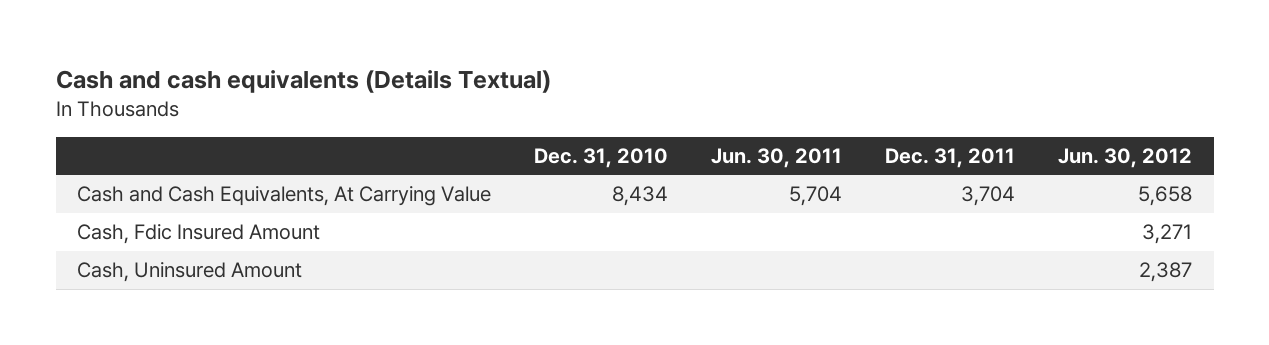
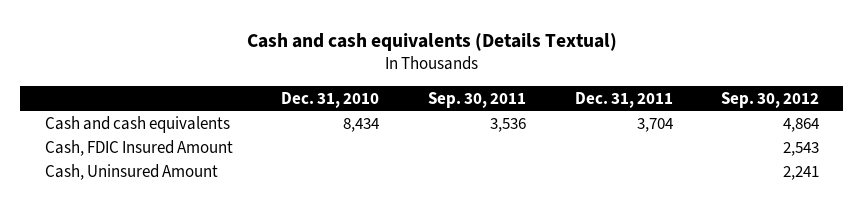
- | Dec. 31, 2010 | Jun. 30, 2011 | Dec. 31, 2011 | Jun. 30, 2012
+ | Dec. 31, 2010 | Sep. 30, 2011 | Dec. 31, 2011 | Sep. 30, 2012
- Cash and Cash Equivalents, At Carrying Value | 8,434 | 5,704 | 3,704 | 5,658
- Cash, Fdic Insured Amount | | | | 3,271
+ Cash and cash equivalents | 8,434 | 3,536 | 3,704 | 4,864
+ Cash, FDIC Insured Amount | | | | 2,543

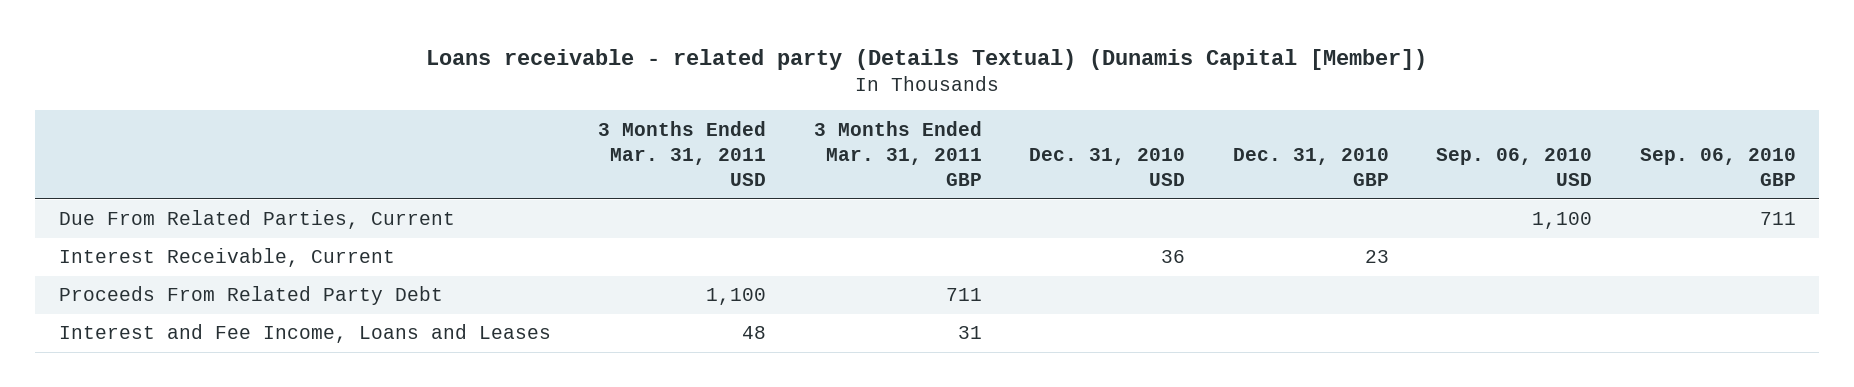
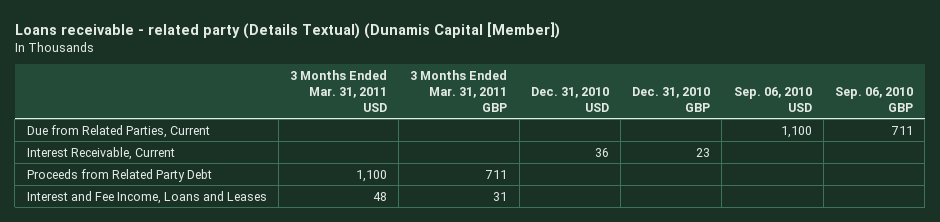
- Due From Related Parties, Current | | | | | 1,100 | 711
+ Due from Related Parties, Current | | | | | 1,100 | 711
- Proceeds From Related Party Debt | 1,100 | 711 | | | |
+ Proceeds from Related Party Debt | 1,100 | 711 | | | |

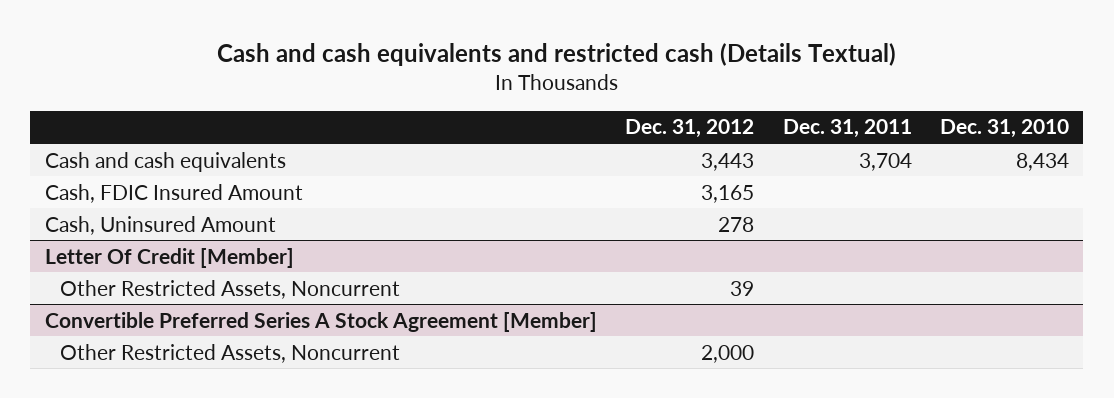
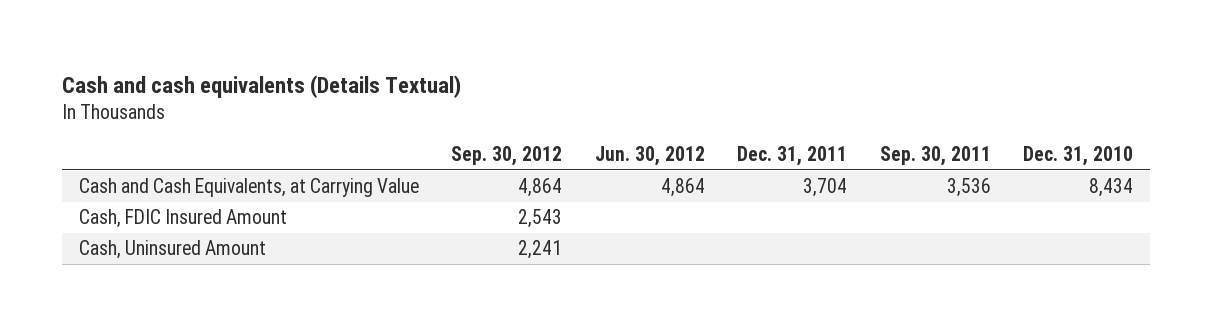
- Cash and cash equivalents and restricted cash (Details Textual)
+ Cash and cash equivalents (Details Textual)
- | Dec. 31, 2012 | Dec. 31, 2011 | Dec. 31, 2010
+ | Sep. 30, 2012 | Jun. 30, 2012 | Dec. 31, 2011 | Sep. 30, 2011 | Dec. 31, 2010
- Cash and cash equivalents | 3,443 | 3,704 | 8,434
+ Cash and Cash Equivalents, at Carrying Value | 4,864 | 4,864 | 3,704 | 3,536 | 8,434
- Letter Of Credit [Member]
- Other Restricted Assets, Noncurrent | 39 | |
- Convertible Preferred Series A Stock Agreement [Member]
- Other Restricted Assets, Noncurrent | 2,000 | |

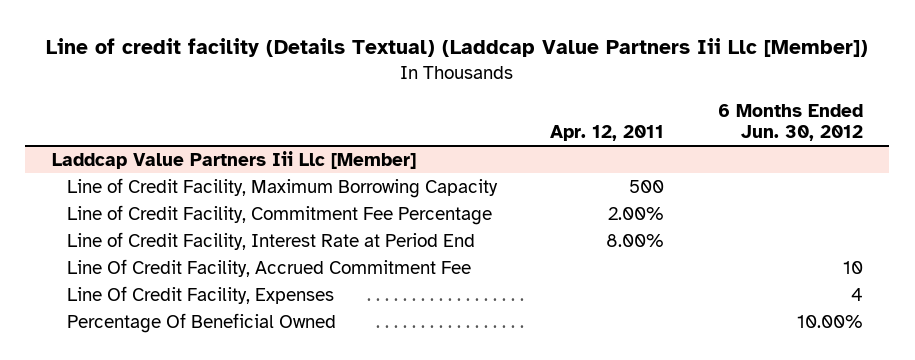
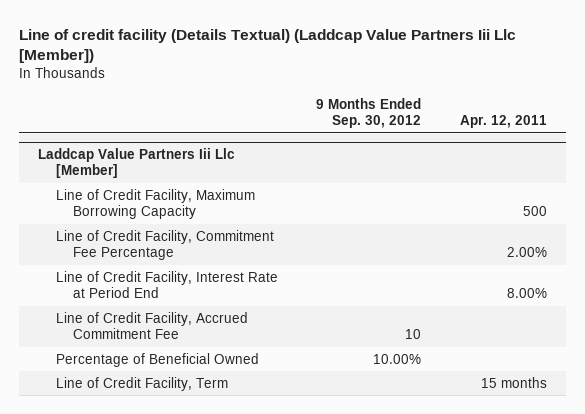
- | Apr. 12, 2011 | 6 Months Ended Jun. 30, 2012
+ | 9 Months Ended Sep. 30, 2012 | Apr. 12, 2011
@ Laddcap Value Partners Iii Llc [Member]
- Line Of Credit Facility, Accrued Commitment Fee | | 10
- Line Of Credit Facility, Expenses | | 4
- Percentage Of Beneficial Owned | | 10.00%
+ Line of Credit Facility, Accrued Commitment Fee | 10 |
+ Percentage of Beneficial Owned | 10.00% |
+ Line of Credit Facility, Term | | 15 months

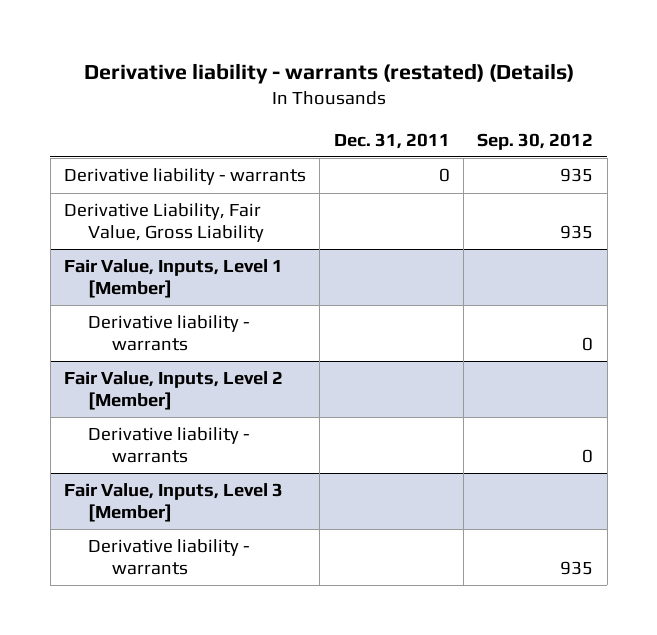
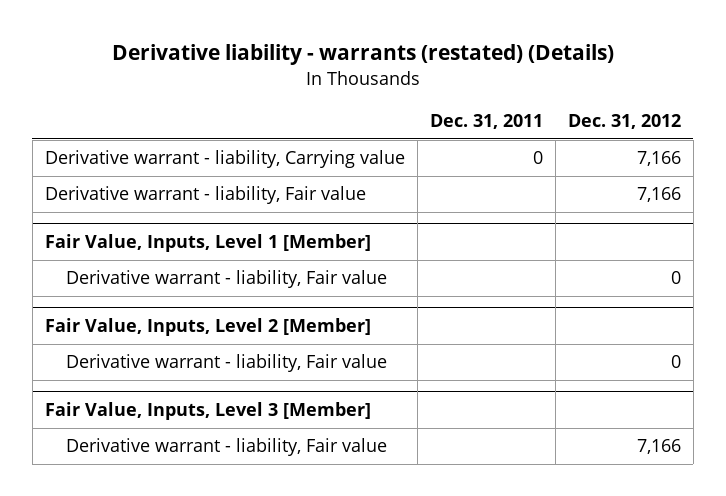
- | Dec. 31, 2011 | Sep. 30, 2012
+ | Dec. 31, 2011 | Dec. 31, 2012
- Derivative liability - warrants | 0 | 935
- Derivative Liability, Fair Value, Gross Liability | | 935
+ Derivative warrant - liability, Carrying value | 0 | 7,166
+ Derivative warrant - liability, Fair value | | 7,166
@ Fair Value, Inputs, Level 1 [Member]
- Derivative liability - warrants | | 0
+ Derivative warrant - liability, Fair value | | 0
@ Fair Value, Inputs, Level 2 [Member]
- Derivative liability - warrants | | 0
+ Derivative warrant - liability, Fair value | | 0
@ Fair Value, Inputs, Level 3 [Member]
- Derivative liability - warrants | | 935
+ Derivative warrant - liability, Fair value | | 7,166

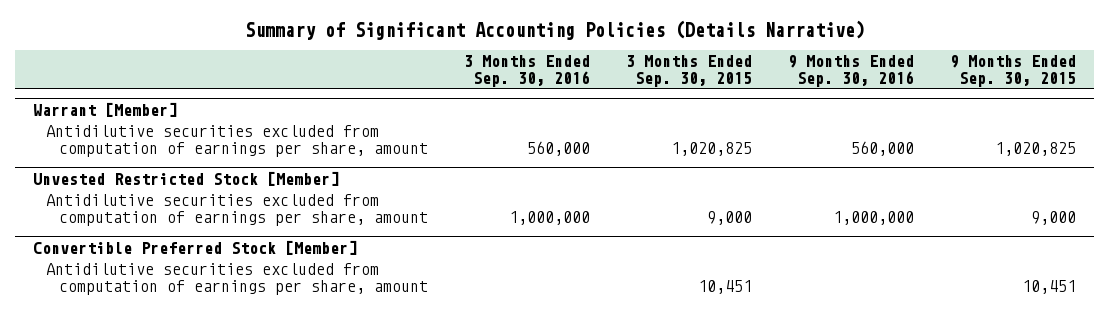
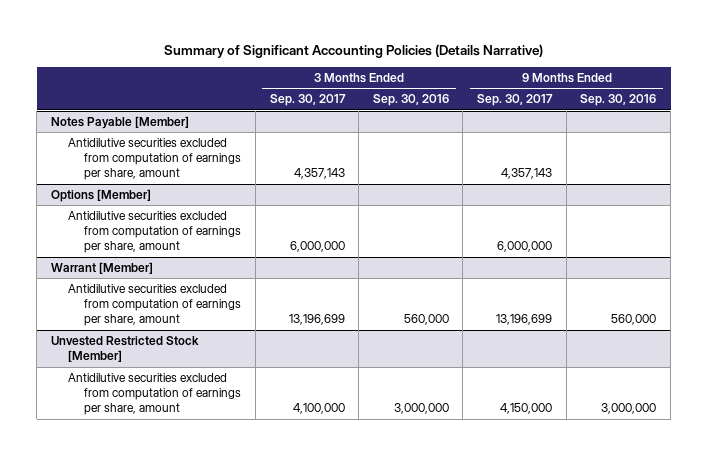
- | 3 Months Ended Sep. 30, 2016 | 3 Months Ended Sep. 30, 2015 | 9 Months Ended Sep. 30, 2016 | 9 Months Ended Sep. 30, 2015
+ | 3 Months Ended Sep. 30, 2017 | 3 Months Ended Sep. 30, 2016 | 9 Months Ended Sep. 30, 2017 | 9 Months Ended Sep. 30, 2016
+ Notes Payable [Member]
+ Antidilutive securities excluded from computation of earnings per share, amount | 4,357,143 | | 4,357,143 |
+ Options [Member]
+ Antidilutive securities excluded from computation of earnings per share, amount | 6,000,000 | | 6,000,000 |
@ Unvested Restricted Stock [Member]
- Antidilutive securities excluded from computation of earnings per share, amount | 1,000,000 | 9,000 | 1,000,000 | 9,000
- Convertible Preferred Stock [Member]
- Antidilutive securities excluded from computation of earnings per share, amount | | 10,451 | | 10,451
@ Unvested Restricted Stock [Member]
+ Antidilutive securities excluded from computation of earnings per share, amount | 4,100,000 | 3,000,000 | 4,150,000 | 3,000,000

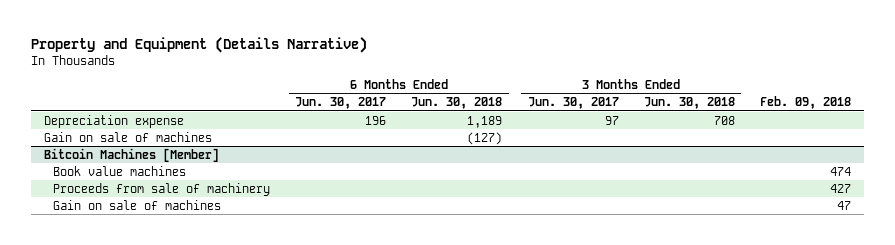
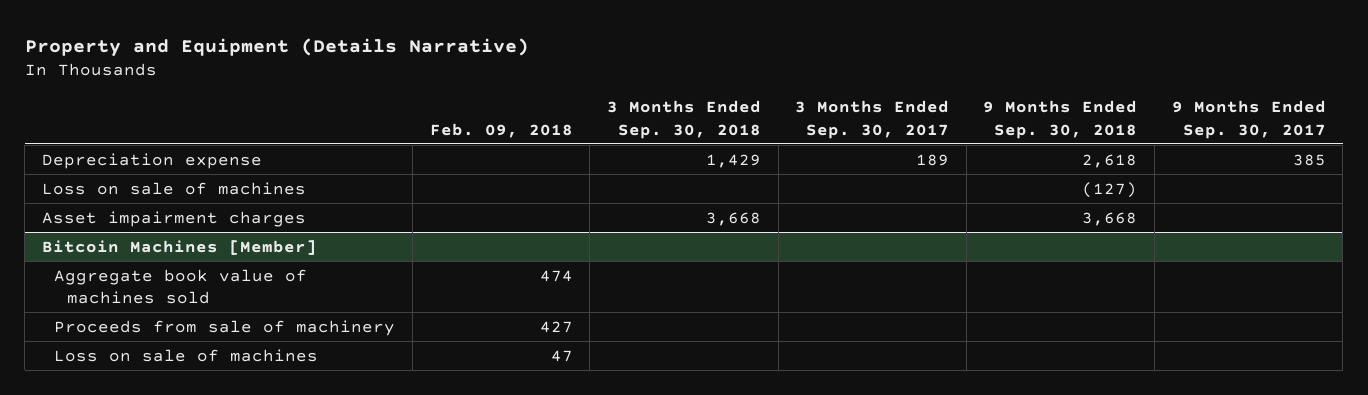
- | 6 Months Ended Jun. 30, 2017 | 6 Months Ended Jun. 30, 2018 | 3 Months Ended Jun. 30, 2017 | 3 Months Ended Jun. 30, 2018 | Feb. 09, 2018
+ | Feb. 09, 2018 | 3 Months Ended Sep. 30, 2018 | 3 Months Ended Sep. 30, 2017 | 9 Months Ended Sep. 30, 2018 | 9 Months Ended Sep. 30, 2017
- Gain on sale of machines | | (127) | | |
+ Loss on sale of machines | | | | (127) |
+ Asset impairment charges | | 3,668 | | 3,668 |
@ Bitcoin Machines [Member]
- Book value machines | | | | | 474
+ Aggregate book value of machines sold | 474 | | | |
- Gain on sale of machines | | | | | 47
+ Loss on sale of machines | 47 | | | |

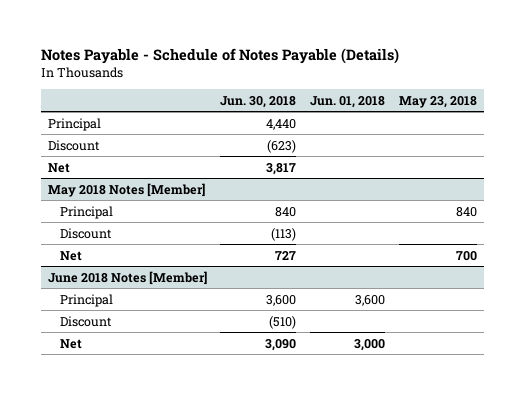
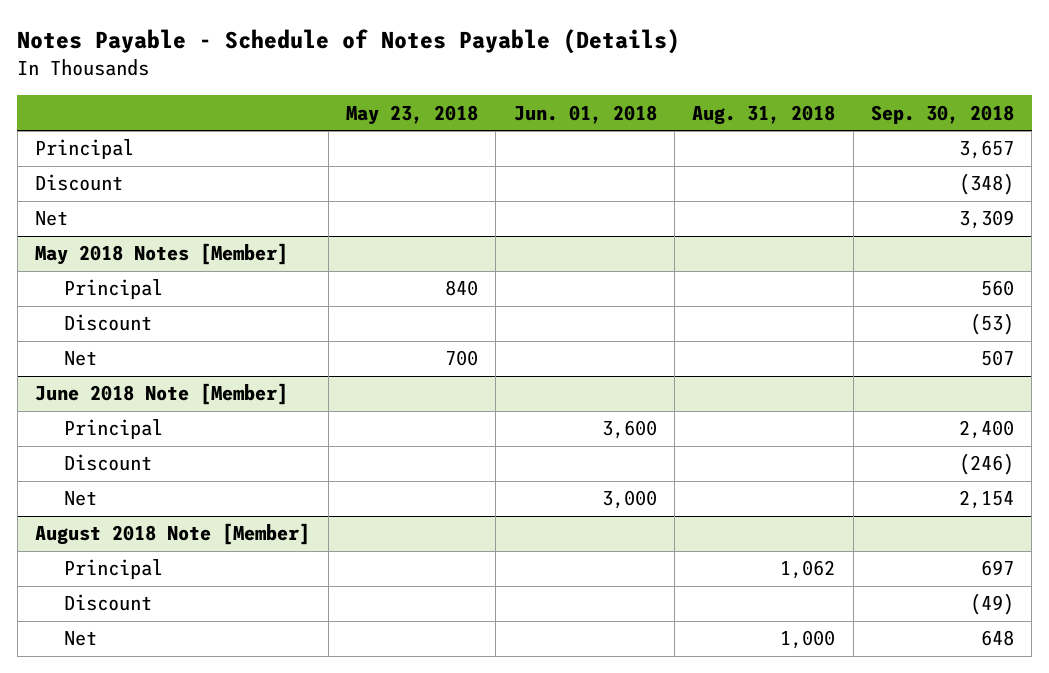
- | Jun. 30, 2018 | Jun. 01, 2018 | May 23, 2018
+ | May 23, 2018 | Jun. 01, 2018 | Aug. 31, 2018 | Sep. 30, 2018
- June 2018 Notes [Member]
+ June 2018 Note [Member]
+ August 2018 Note [Member]
+ Principal | | | 1,062 | 697
+ Discount | | | | (49)
+ Net | | | 1,000 | 648

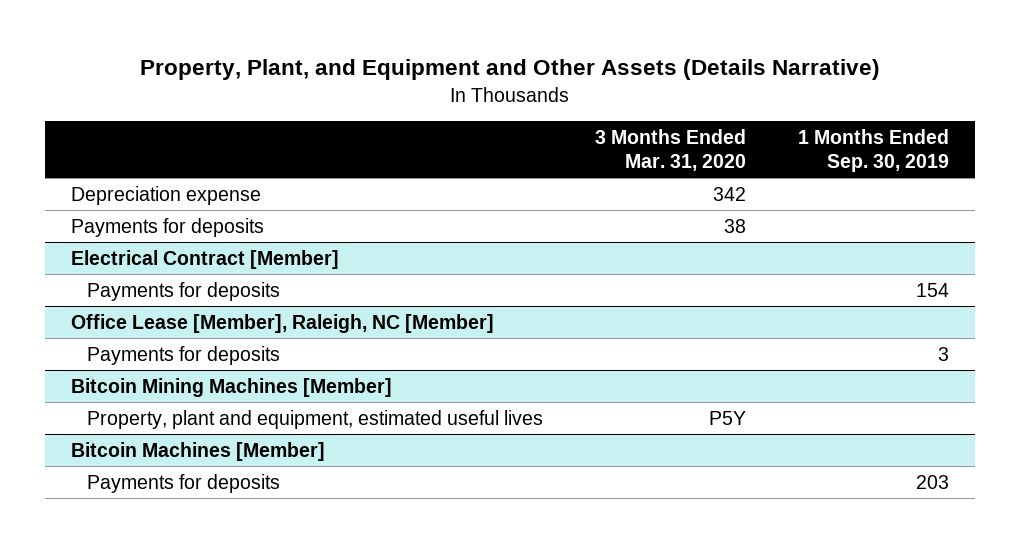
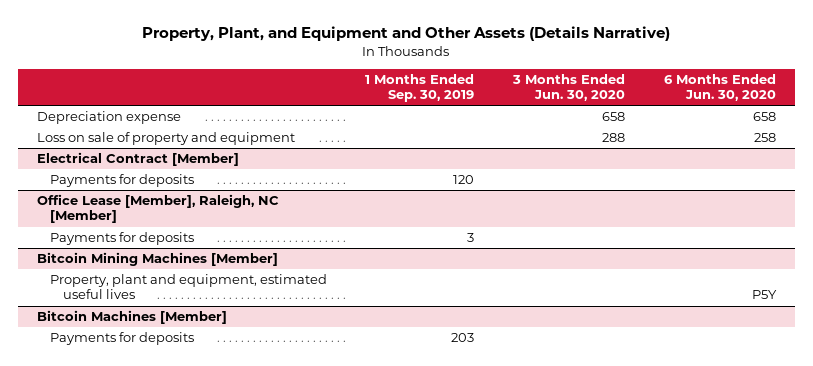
- | 3 Months Ended Mar. 31, 2020 | 1 Months Ended Sep. 30, 2019
+ | 1 Months Ended Sep. 30, 2019 | 3 Months Ended Jun. 30, 2020 | 6 Months Ended Jun. 30, 2020
- Payments for deposits | 38 |
+ Loss on sale of property and equipment | | 288 | 258
@ Electrical Contract [Member]
- Payments for deposits | | 154
+ Payments for deposits | 120 | |

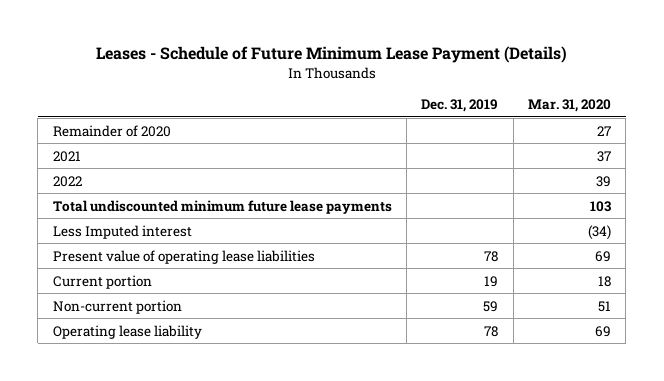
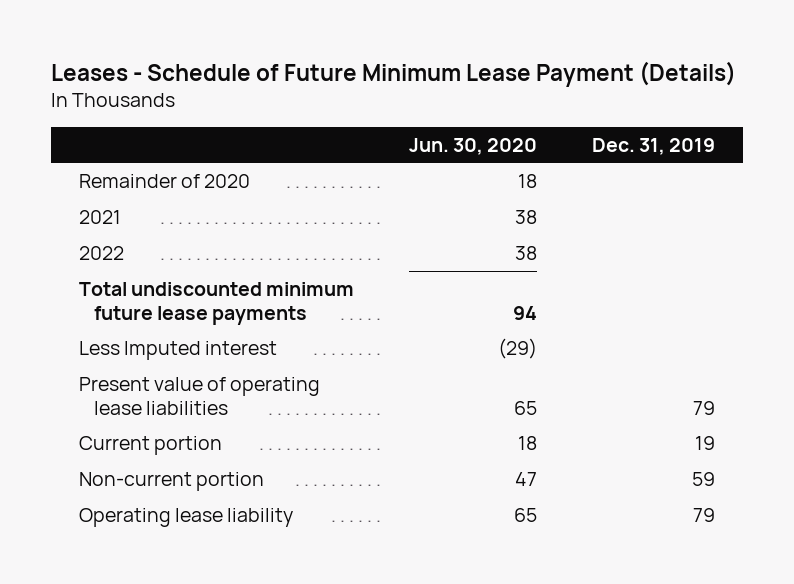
- | Dec. 31, 2019 | Mar. 31, 2020
+ | Jun. 30, 2020 | Dec. 31, 2019
- Present value of operating lease liabilities | 78 | 69
+ Present value of operating lease liabilities | 65 | 79
- Operating lease liability | 78 | 69
+ Operating lease liability | 65 | 79

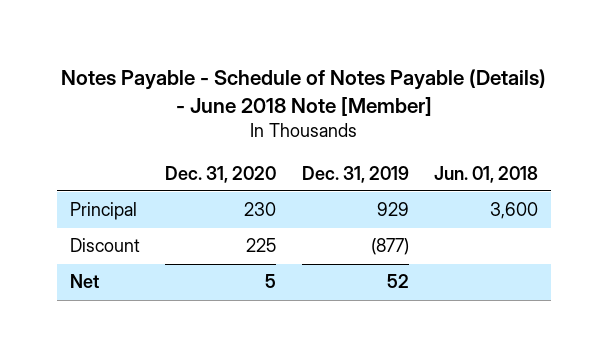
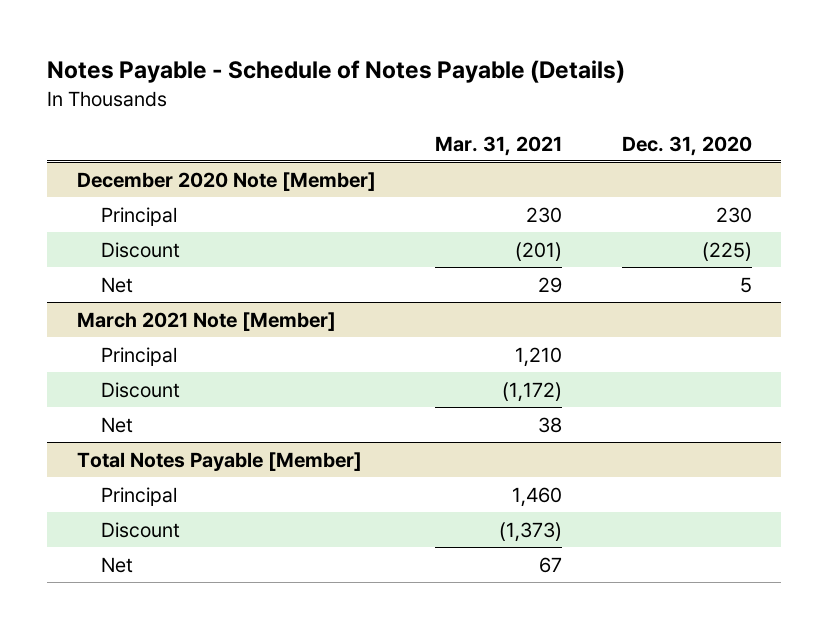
- Notes Payable - Schedule of Notes Payable (Details) - June 2018 Note [Member]
+ Notes Payable - Schedule of Notes Payable (Details)
- | Dec. 31, 2020 | Dec. 31, 2019 | Jun. 01, 2018
+ | Mar. 31, 2021 | Dec. 31, 2020
+ December 2020 Note [Member]
- Discount | 225 | (877) |
+ Discount | (201) | (225)
+ March 2021 Note [Member]
+ Principal | 1,210 |
+ Discount | (1,172) |
+ Net | 38 |
+ Total Notes Payable [Member]
+ Principal | 1,460 |
+ Discount | (1,373) |
+ Net | 67 |

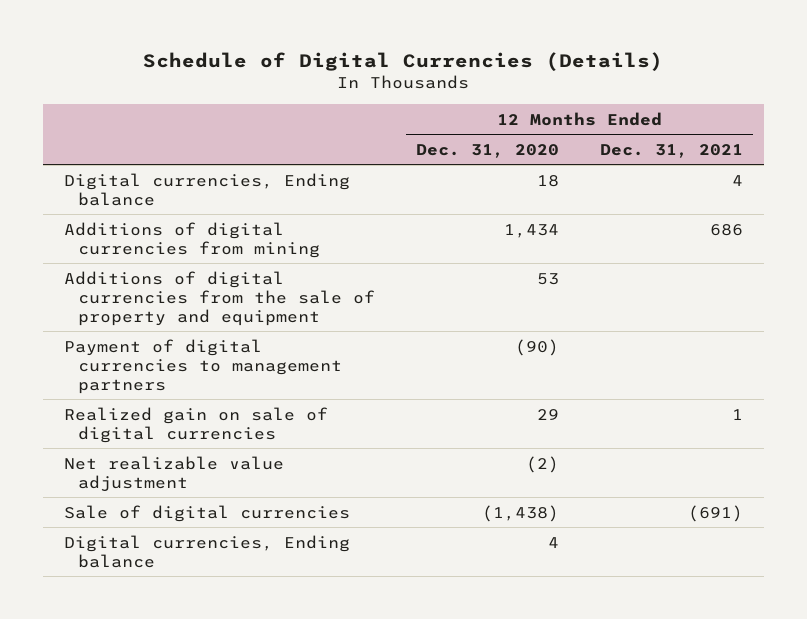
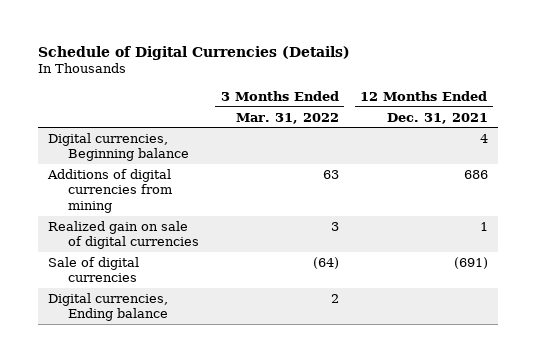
- | 12 Months Ended Dec. 31, 2020 | 12 Months Ended Dec. 31, 2021
+ | 3 Months Ended Mar. 31, 2022 | 12 Months Ended Dec. 31, 2021
- Digital currencies, Ending balance | 18 | 4
+ Digital currencies, Beginning balance | | 4
- Additions of digital currencies from the sale of property and equipment | 53 |
- Payment of digital currencies to management partners | (90) |
- Net realizable value adjustment | (2) |

